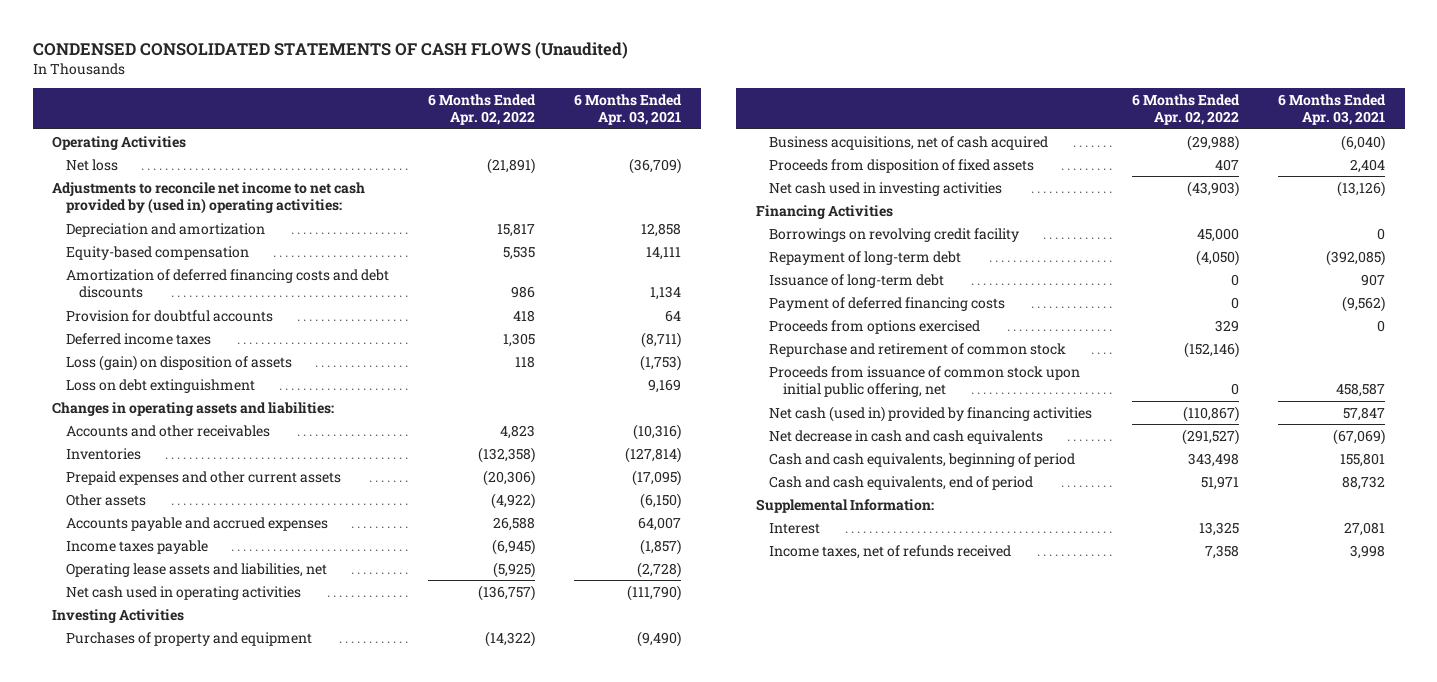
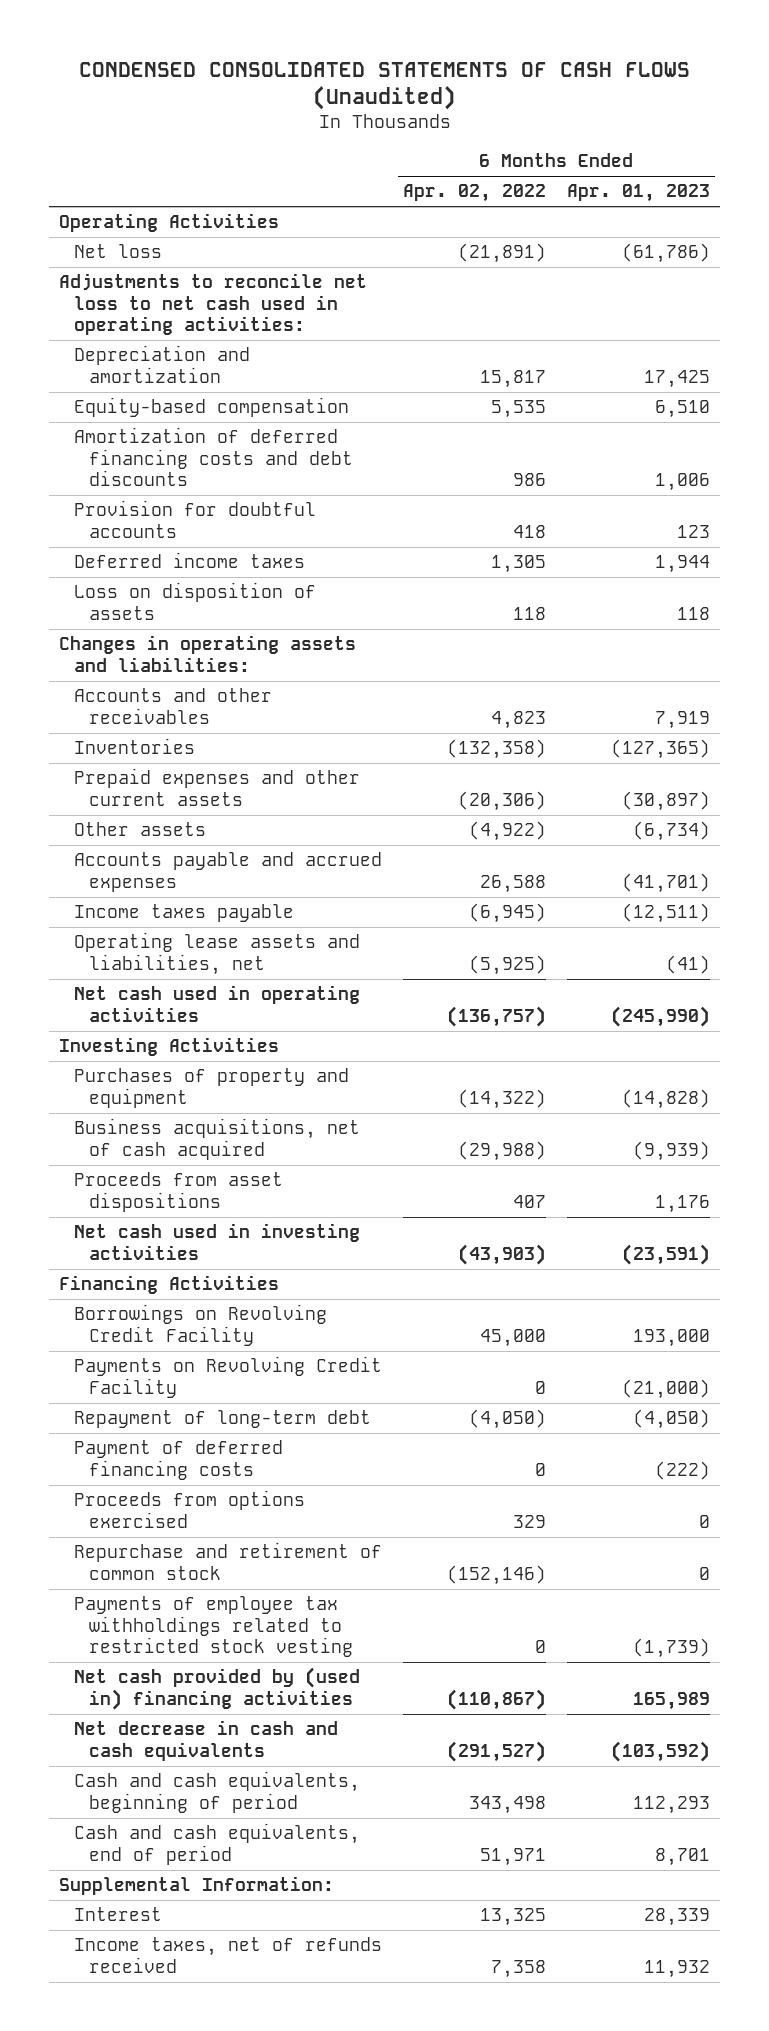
- | 6 Months Ended Apr. 02, 2022 | 6 Months Ended Apr. 03, 2021
+ | 6 Months Ended Apr. 02, 2022 | 6 Months Ended Apr. 01, 2023
- Adjustments to reconcile net income to net cash provided by (used in) operating activities:
+ Adjustments to reconcile net loss to net cash used in operating activities:
- Loss (gain) on disposition of assets | 118 | (1,753)
- Loss on debt extinguishment | | 9,169
+ Loss on disposition of assets | 118 | 118
- Proceeds from disposition of fixed assets | 407 | 2,404
+ Proceeds from asset dispositions | 407 | 1,176
- Borrowings on revolving credit facility | 45,000 | 0
+ Borrowings on Revolving Credit Facility | 45,000 | 193,000
+ Payments on Revolving Credit Facility | 0 | (21,000)
- Issuance of long-term debt | 0 | 907
- Proceeds from issuance of common stock upon initial public offering, net | 0 | 458,587
- Net cash (used in) provided by financing activities | (110,867) | 57,847
+ Payments of employee tax withholdings related to restricted stock vesting | 0 | (1,739)
+ Net cash provided by (used in) financing activities | (110,867) | 165,989

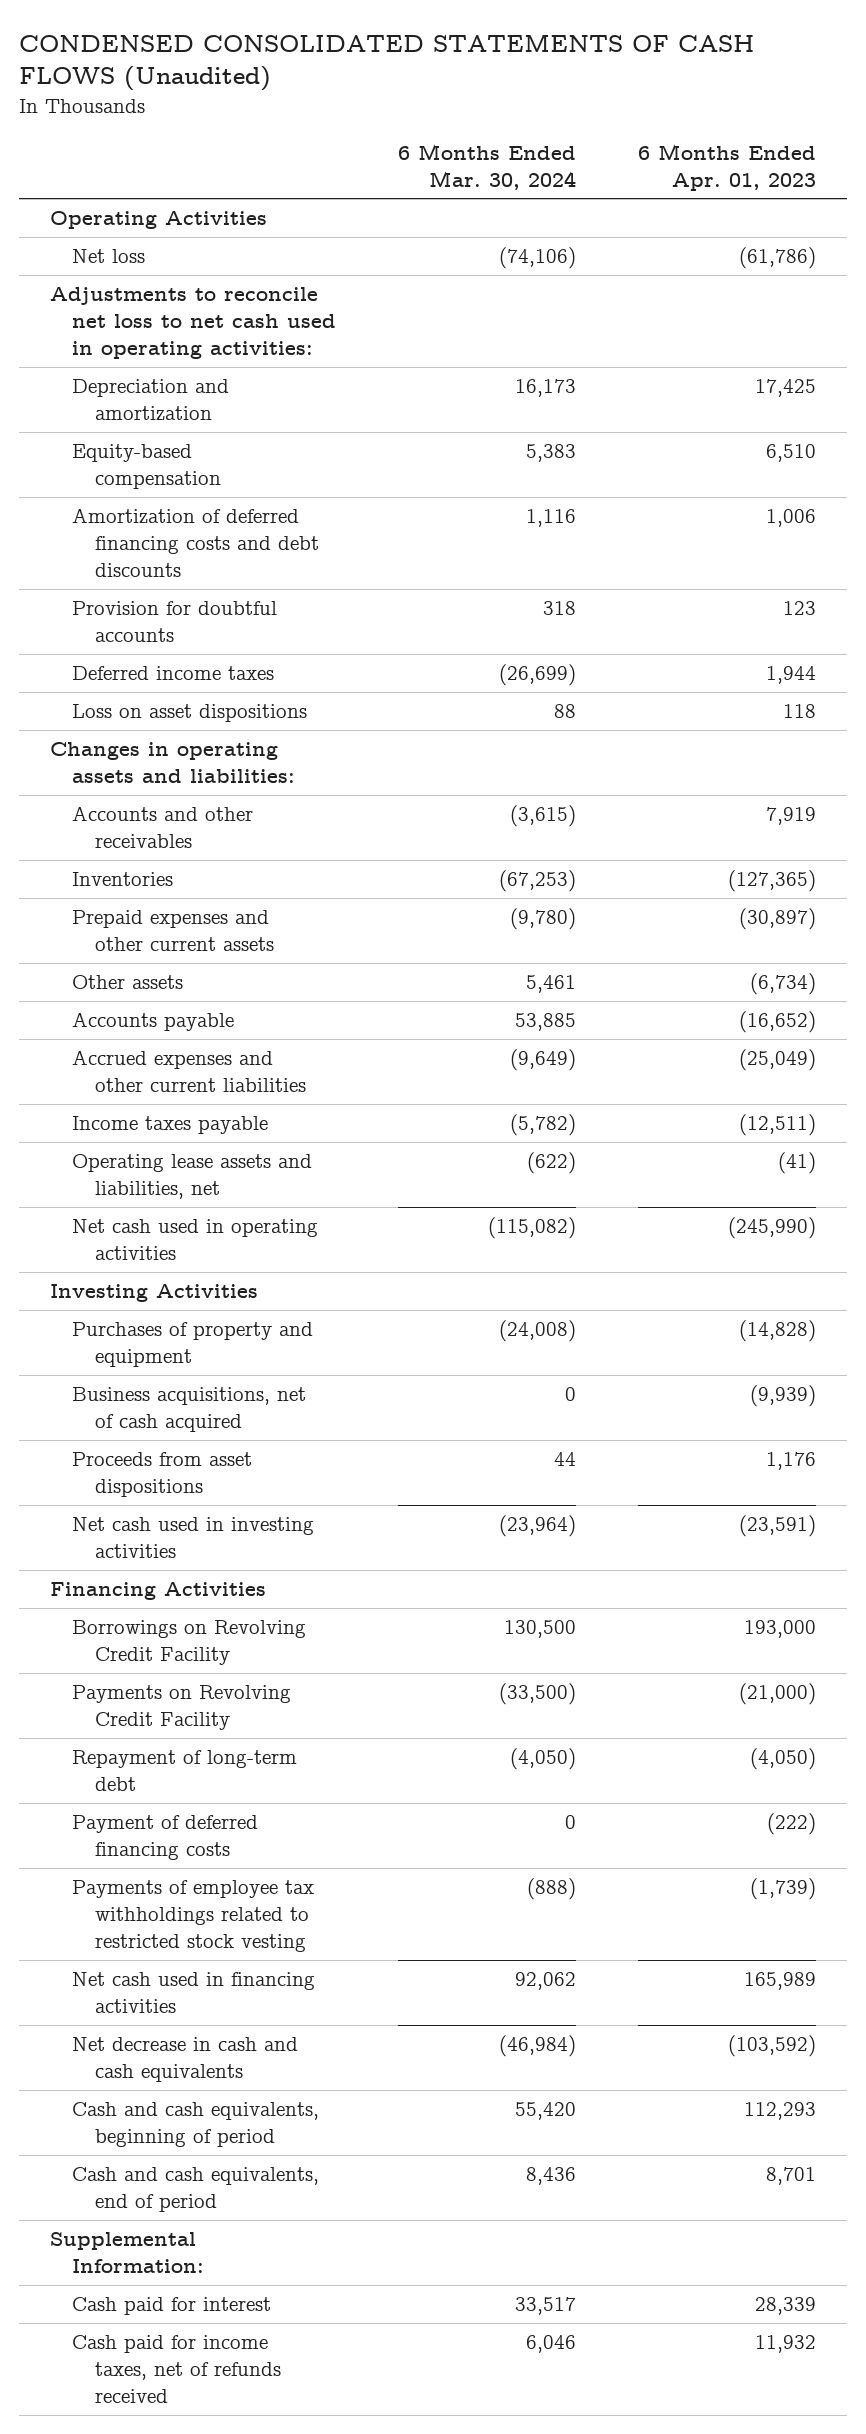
- | 6 Months Ended Apr. 02, 2022 | 6 Months Ended Apr. 01, 2023
+ | 6 Months Ended Mar. 30, 2024 | 6 Months Ended Apr. 01, 2023
- Loss on disposition of assets | 118 | 118
+ Loss on asset dispositions | 88 | 118
- Accounts payable and accrued expenses | 26,588 | (41,701)
+ Accounts payable | 53,885 | (16,652)
+ Accrued expenses and other current liabilities | (9,649) | (25,049)
- Proceeds from options exercised | 329 | 0
- Repurchase and retirement of common stock | (152,146) | 0
- Net cash provided by (used in) financing activities | (110,867) | 165,989
+ Net cash used in financing activities | 92,062 | 165,989
- Interest | 13,325 | 28,339
- Income taxes, net of refunds received | 7,358 | 11,932
+ Cash paid for interest | 33,517 | 28,339
+ Cash paid for income taxes, net of refunds received | 6,046 | 11,932

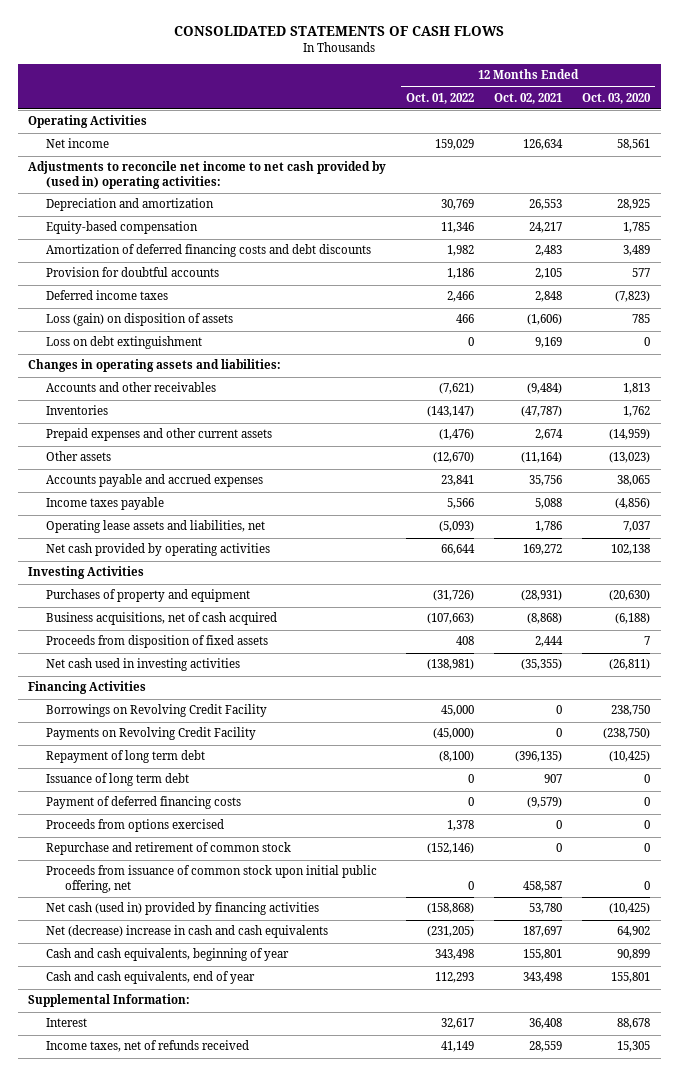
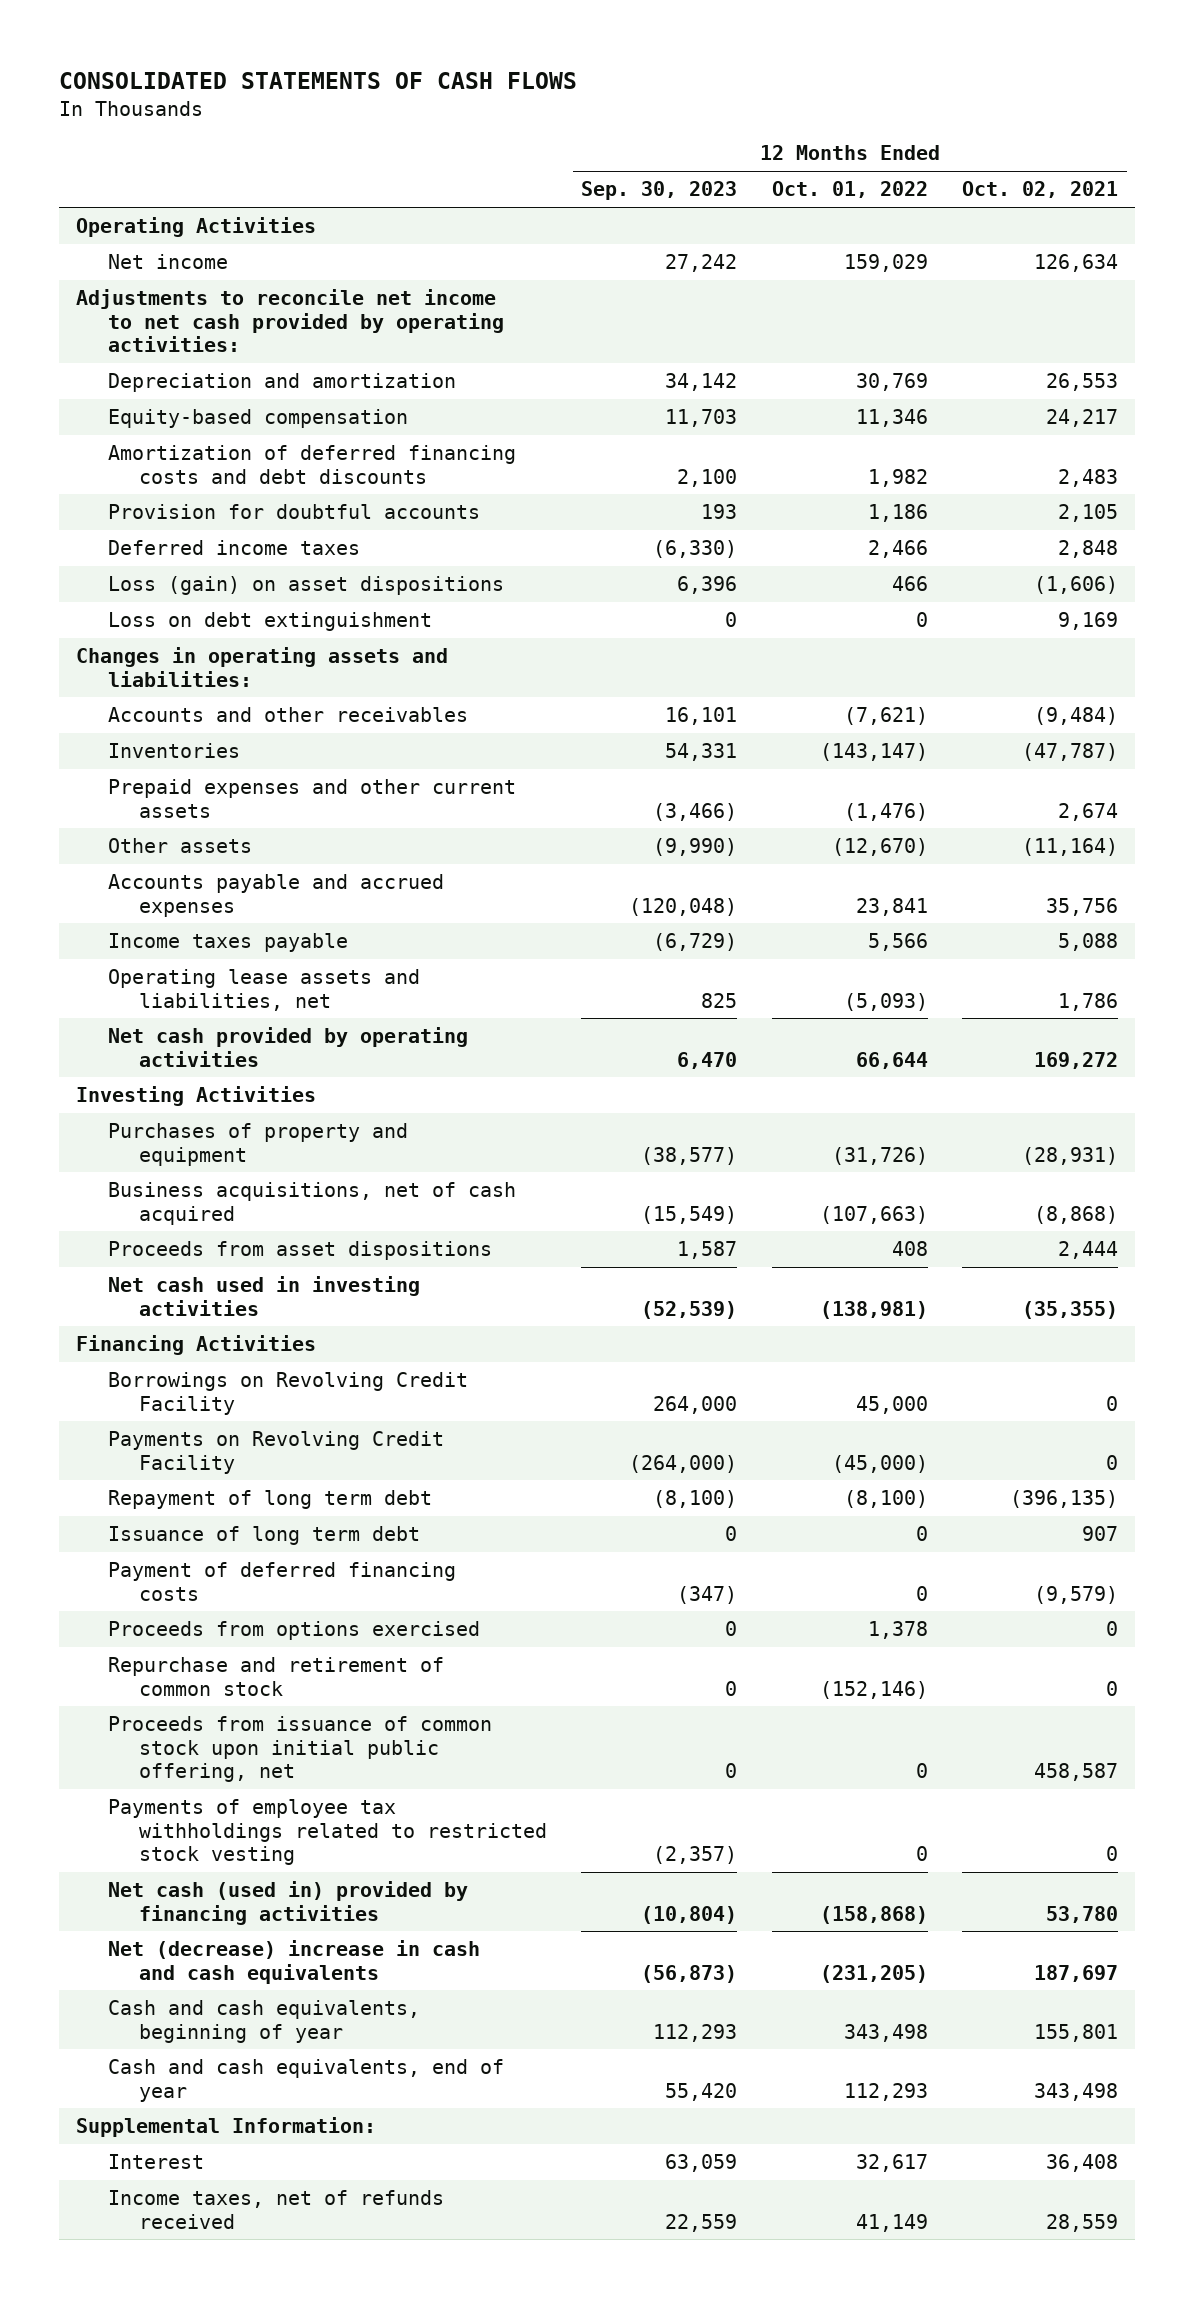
- | 12 Months Ended Oct. 01, 2022 | 12 Months Ended Oct. 02, 2021 | 12 Months Ended Oct. 03, 2020
+ | 12 Months Ended Sep. 30, 2023 | 12 Months Ended Oct. 01, 2022 | 12 Months Ended Oct. 02, 2021
- Adjustments to reconcile net income to net cash provided by (used in) operating activities:
+ Adjustments to reconcile net income to net cash provided by operating activities:
- Loss (gain) on disposition of assets | 466 | (1,606) | 785
+ Loss (gain) on asset dispositions | 6,396 | 466 | (1,606)
- Proceeds from disposition of fixed assets | 408 | 2,444 | 7
+ Proceeds from asset dispositions | 1,587 | 408 | 2,444
+ Payments of employee tax withholdings related to restricted stock vesting | (2,357) | 0 | 0

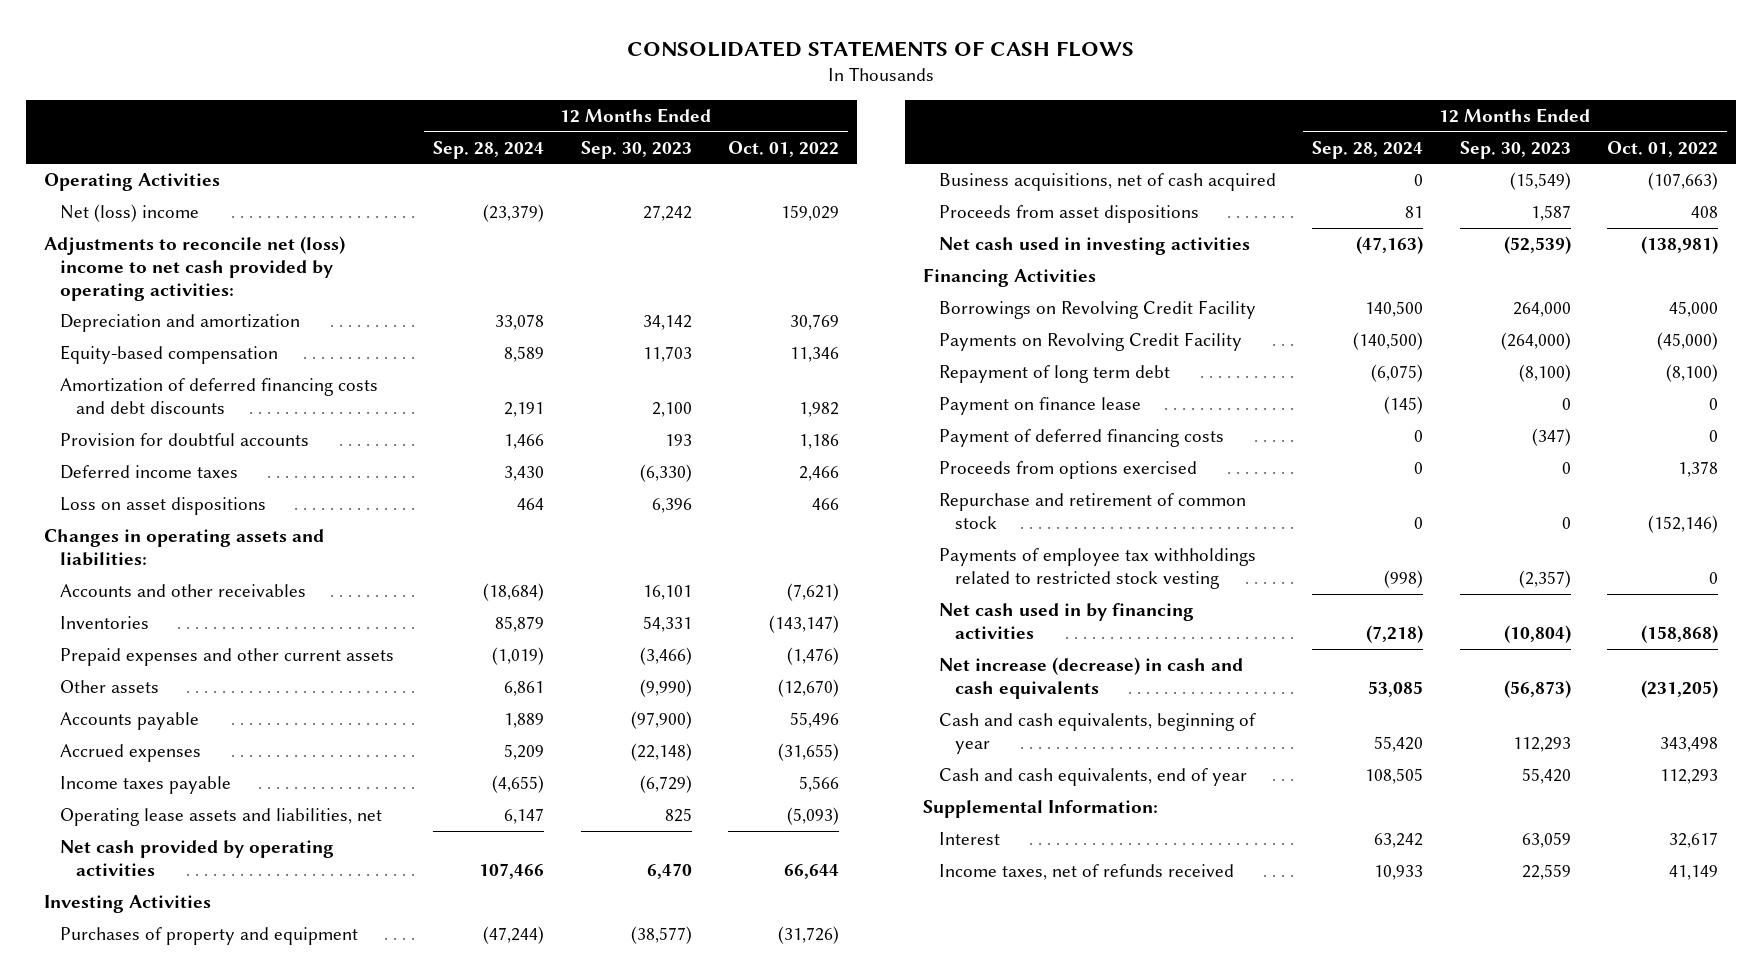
- | 12 Months Ended Sep. 30, 2023 | 12 Months Ended Oct. 01, 2022 | 12 Months Ended Oct. 02, 2021
+ | 12 Months Ended Sep. 28, 2024 | 12 Months Ended Sep. 30, 2023 | 12 Months Ended Oct. 01, 2022
- Net income | 27,242 | 159,029 | 126,634
- Adjustments to reconcile net income to net cash provided by operating activities:
+ Net (loss) income | (23,379) | 27,242 | 159,029
+ Adjustments to reconcile net (loss) income to net cash provided by operating activities:
- Loss (gain) on asset dispositions | 6,396 | 466 | (1,606)
- Loss on debt extinguishment | 0 | 0 | 9,169
+ Loss on asset dispositions | 464 | 6,396 | 466
- Accounts payable and accrued expenses | (120,048) | 23,841 | 35,756
+ Accounts payable | 1,889 | (97,900) | 55,496
+ Accrued expenses | 5,209 | (22,148) | (31,655)
- Issuance of long term debt | 0 | 0 | 907
+ Payment on finance lease | (145) | 0 | 0
- Proceeds from issuance of common stock upon initial public offering, net | 0 | 0 | 458,587
- Net cash (used in) provided by financing activities | (10,804) | (158,868) | 53,780
- Net (decrease) increase in cash and cash equivalents | (56,873) | (231,205) | 187,697
+ Net cash used in by financing activities | (7,218) | (10,804) | (158,868)
+ Net increase (decrease) in cash and cash equivalents | 53,085 | (56,873) | (231,205)

